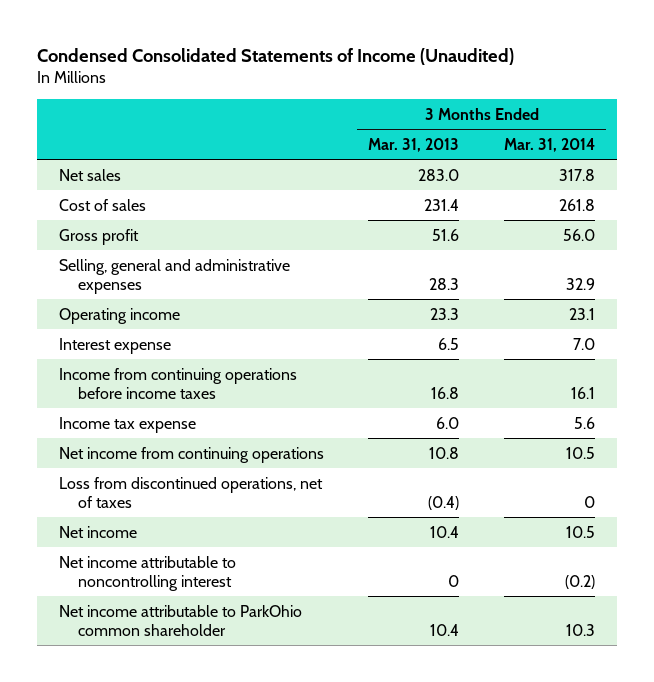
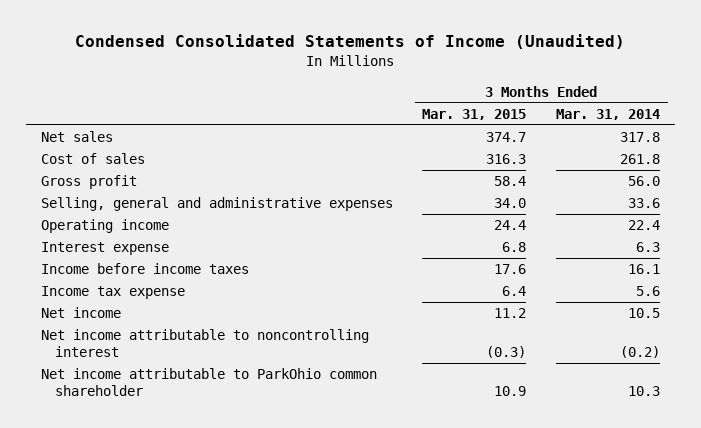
- | 3 Months Ended Mar. 31, 2013 | 3 Months Ended Mar. 31, 2014
+ | 3 Months Ended Mar. 31, 2015 | 3 Months Ended Mar. 31, 2014
- Selling, general and administrative expenses | 28.3 | 32.9
- Operating income | 23.3 | 23.1
- Interest expense | 6.5 | 7.0
- Income from continuing operations before income taxes | 16.8 | 16.1
+ Selling, general and administrative expenses | 34.0 | 33.6
+ Operating income | 24.4 | 22.4
+ Interest expense | 6.8 | 6.3
+ Income before income taxes | 17.6 | 16.1
- Net income from continuing operations | 10.8 | 10.5
- Loss from discontinued operations, net of taxes | (0.4) | 0

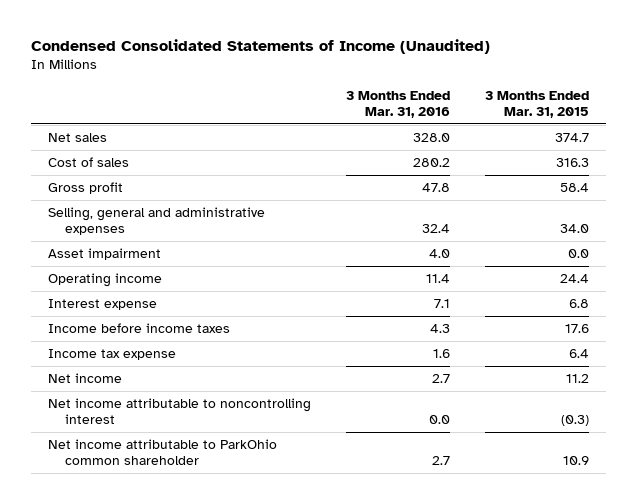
- | 3 Months Ended Mar. 31, 2015 | 3 Months Ended Mar. 31, 2014
+ | 3 Months Ended Mar. 31, 2016 | 3 Months Ended Mar. 31, 2015
+ Asset impairment | 4.0 | 0.0

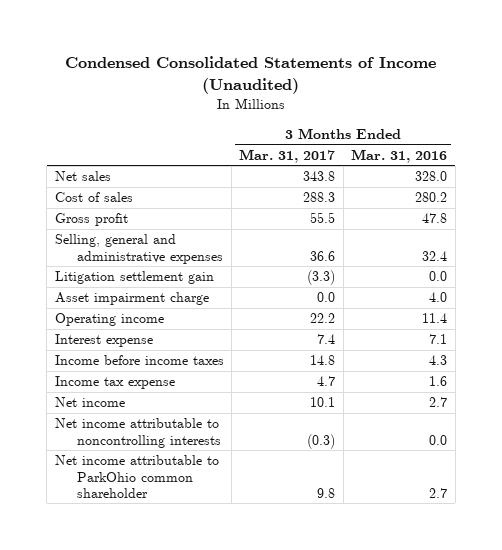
- | 3 Months Ended Mar. 31, 2016 | 3 Months Ended Mar. 31, 2015
+ | 3 Months Ended Mar. 31, 2017 | 3 Months Ended Mar. 31, 2016
- Asset impairment | 4.0 | 0.0
+ Litigation settlement gain | (3.3) | 0.0
+ Asset impairment charge | 0.0 | 4.0
- Net income attributable to noncontrolling interest | 0.0 | (0.3)
+ Net income attributable to noncontrolling interests | (0.3) | 0.0

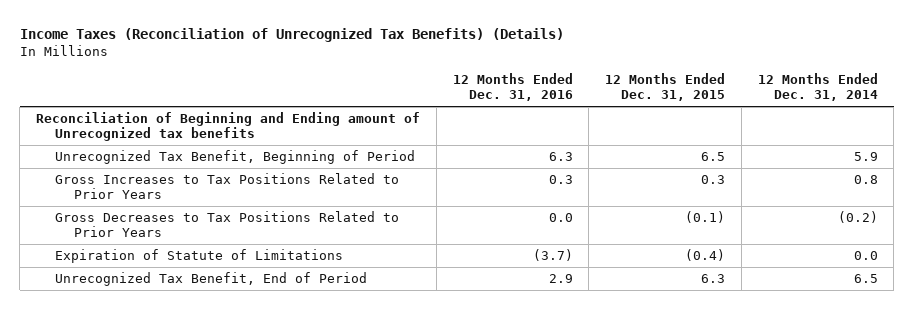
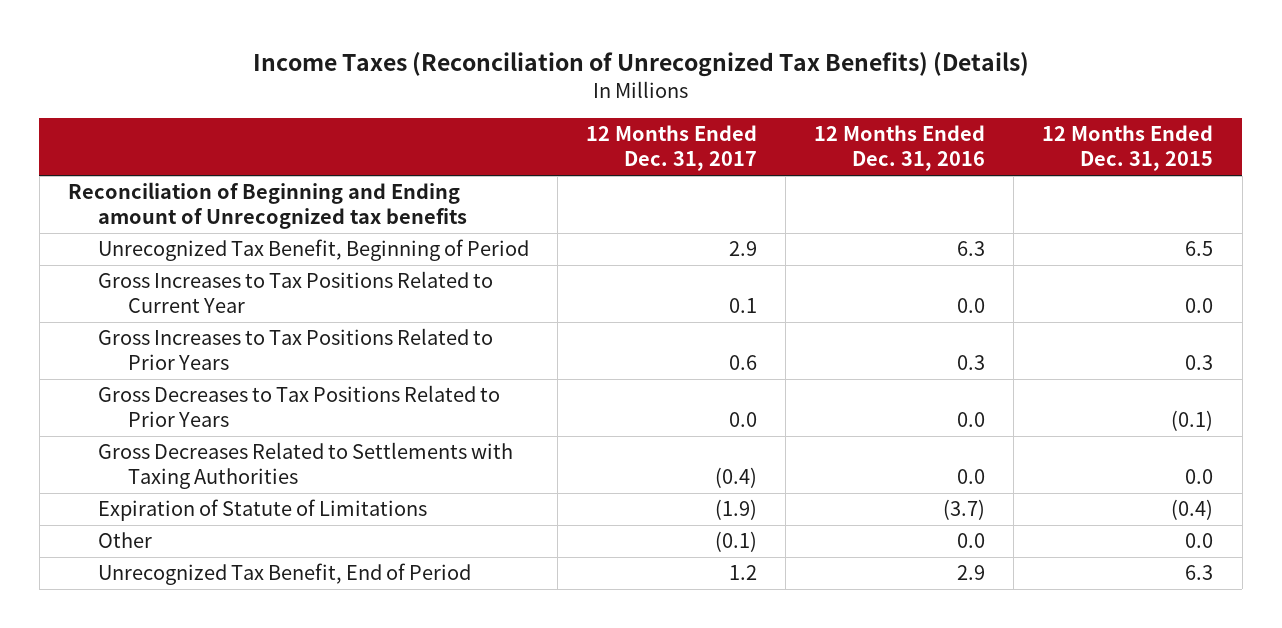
- | 12 Months Ended Dec. 31, 2016 | 12 Months Ended Dec. 31, 2015 | 12 Months Ended Dec. 31, 2014
+ | 12 Months Ended Dec. 31, 2017 | 12 Months Ended Dec. 31, 2016 | 12 Months Ended Dec. 31, 2015
+ Gross Increases to Tax Positions Related to Current Year | 0.1 | 0.0 | 0.0
+ Gross Decreases Related to Settlements with Taxing Authorities | (0.4) | 0.0 | 0.0
+ Other | (0.1) | 0.0 | 0.0

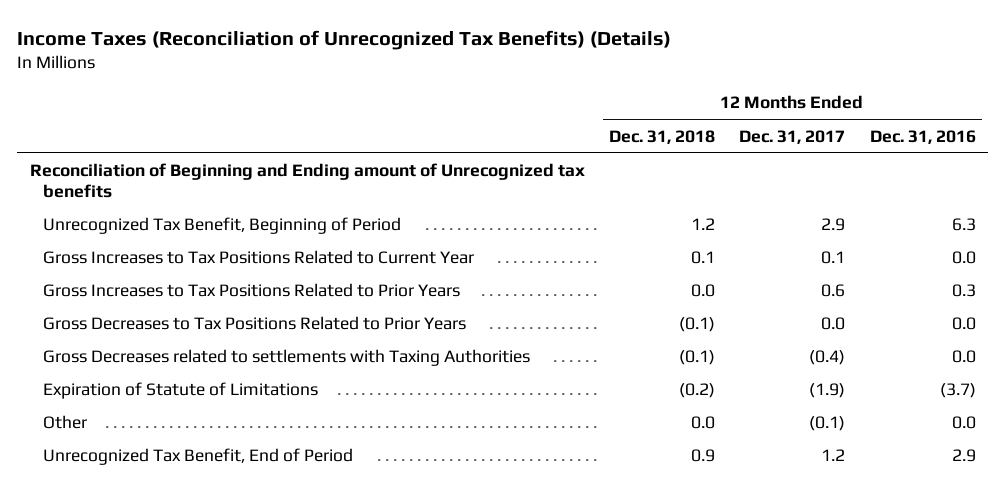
- | 12 Months Ended Dec. 31, 2017 | 12 Months Ended Dec. 31, 2016 | 12 Months Ended Dec. 31, 2015
+ | 12 Months Ended Dec. 31, 2018 | 12 Months Ended Dec. 31, 2017 | 12 Months Ended Dec. 31, 2016
- Gross Decreases Related to Settlements with Taxing Authorities | (0.4) | 0.0 | 0.0
+ Gross Decreases related to settlements with Taxing Authorities | (0.1) | (0.4) | 0.0

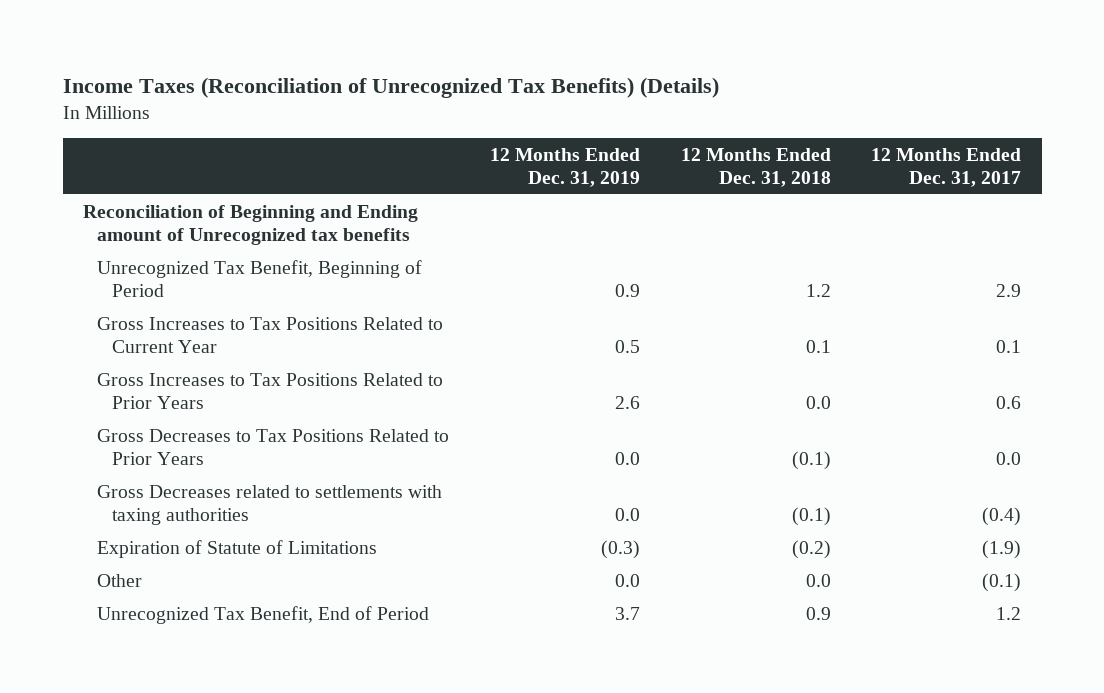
- | 12 Months Ended Dec. 31, 2018 | 12 Months Ended Dec. 31, 2017 | 12 Months Ended Dec. 31, 2016
+ | 12 Months Ended Dec. 31, 2019 | 12 Months Ended Dec. 31, 2018 | 12 Months Ended Dec. 31, 2017
- Gross Decreases related to settlements with Taxing Authorities | (0.1) | (0.4) | 0.0
+ Gross Decreases related to settlements with taxing authorities | 0.0 | (0.1) | (0.4)

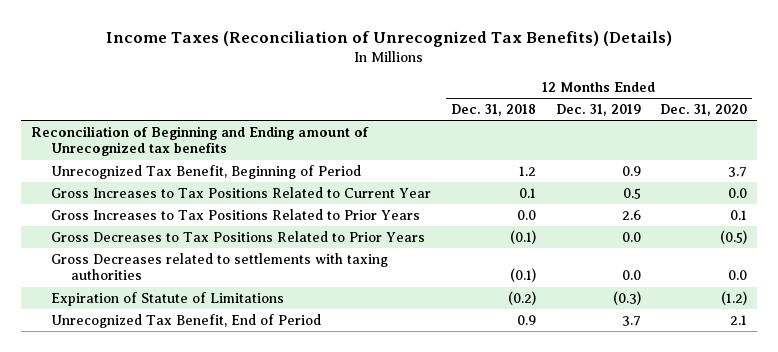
- | 12 Months Ended Dec. 31, 2019 | 12 Months Ended Dec. 31, 2018 | 12 Months Ended Dec. 31, 2017
+ | 12 Months Ended Dec. 31, 2018 | 12 Months Ended Dec. 31, 2019 | 12 Months Ended Dec. 31, 2020
- Other | 0.0 | 0.0 | (0.1)

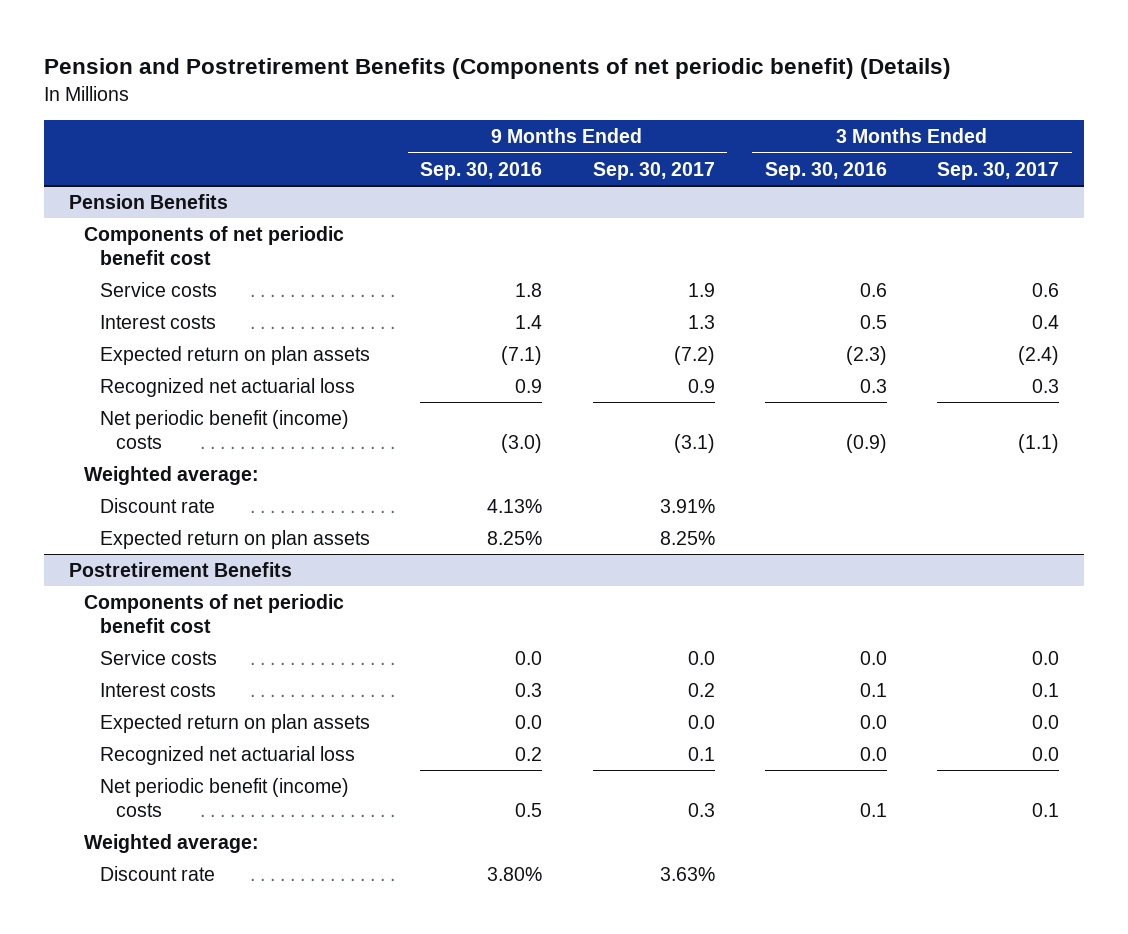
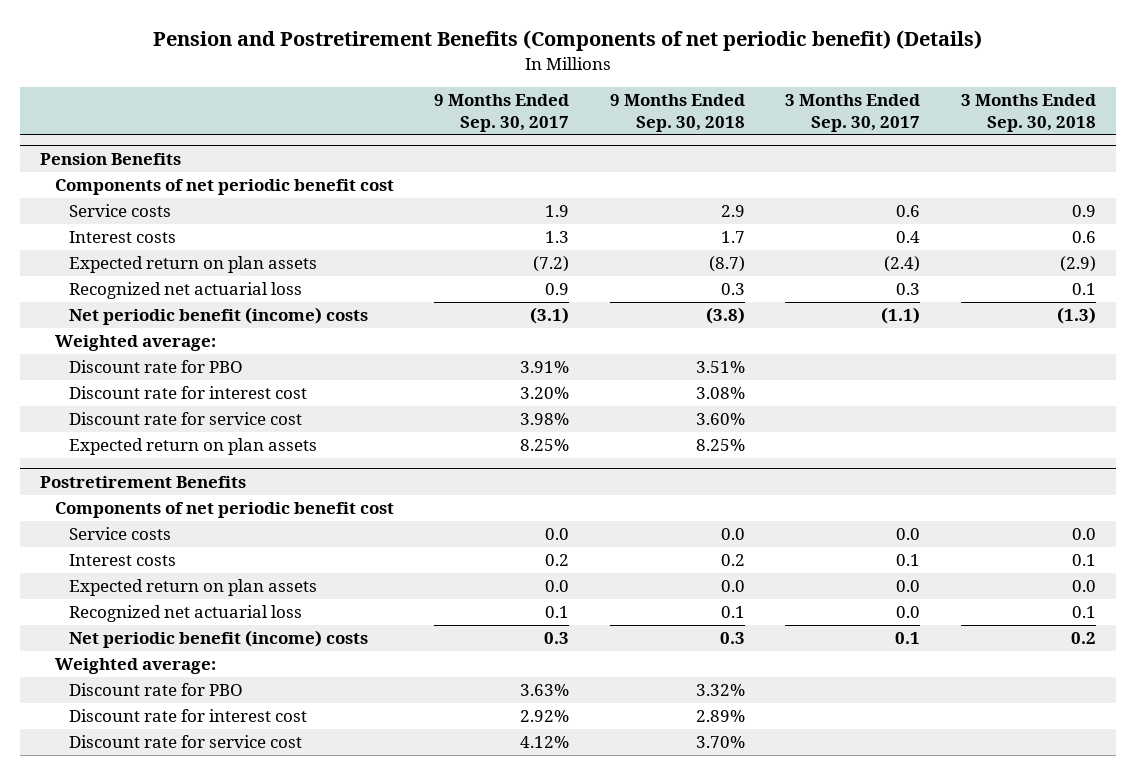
- | 9 Months Ended Sep. 30, 2016 | 9 Months Ended Sep. 30, 2017 | 3 Months Ended Sep. 30, 2016 | 3 Months Ended Sep. 30, 2017
+ | 9 Months Ended Sep. 30, 2017 | 9 Months Ended Sep. 30, 2018 | 3 Months Ended Sep. 30, 2017 | 3 Months Ended Sep. 30, 2018
@ Pension Benefits
- Discount rate | 4.13% | 3.91% | |
+ Discount rate for PBO | 3.91% | 3.51% | |
+ Discount rate for interest cost | 3.20% | 3.08% | |
+ Discount rate for service cost | 3.98% | 3.60% | |
@ Postretirement Benefits
- Discount rate | 3.80% | 3.63% | |
+ Discount rate for PBO | 3.63% | 3.32% | |
+ Discount rate for interest cost | 2.92% | 2.89% | |
+ Discount rate for service cost | 4.12% | 3.70% | |

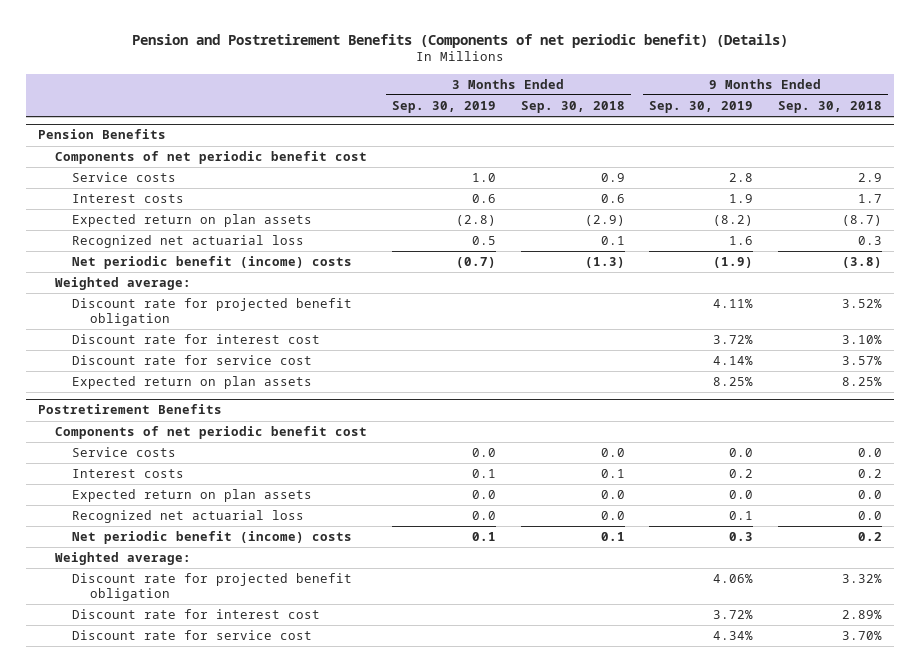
- | 9 Months Ended Sep. 30, 2017 | 9 Months Ended Sep. 30, 2018 | 3 Months Ended Sep. 30, 2017 | 3 Months Ended Sep. 30, 2018
+ | 3 Months Ended Sep. 30, 2019 | 3 Months Ended Sep. 30, 2018 | 9 Months Ended Sep. 30, 2019 | 9 Months Ended Sep. 30, 2018
@ Pension Benefits
- Discount rate for PBO | 3.91% | 3.51% | |
- Discount rate for interest cost | 3.20% | 3.08% | |
- Discount rate for service cost | 3.98% | 3.60% | |
+ Discount rate for projected benefit obligation | | | 4.11% | 3.52%
+ Discount rate for interest cost | | | 3.72% | 3.10%
+ Discount rate for service cost | | | 4.14% | 3.57%
@ Postretirement Benefits
- Recognized net actuarial loss | 0.1 | 0.1 | 0.0 | 0.1
- Net periodic benefit (income) costs | 0.3 | 0.3 | 0.1 | 0.2
+ Recognized net actuarial loss | 0.0 | 0.0 | 0.1 | 0.0
+ Net periodic benefit (income) costs | 0.1 | 0.1 | 0.3 | 0.2
- Discount rate for PBO | 3.63% | 3.32% | |
+ Discount rate for projected benefit obligation | | | 4.06% | 3.32%

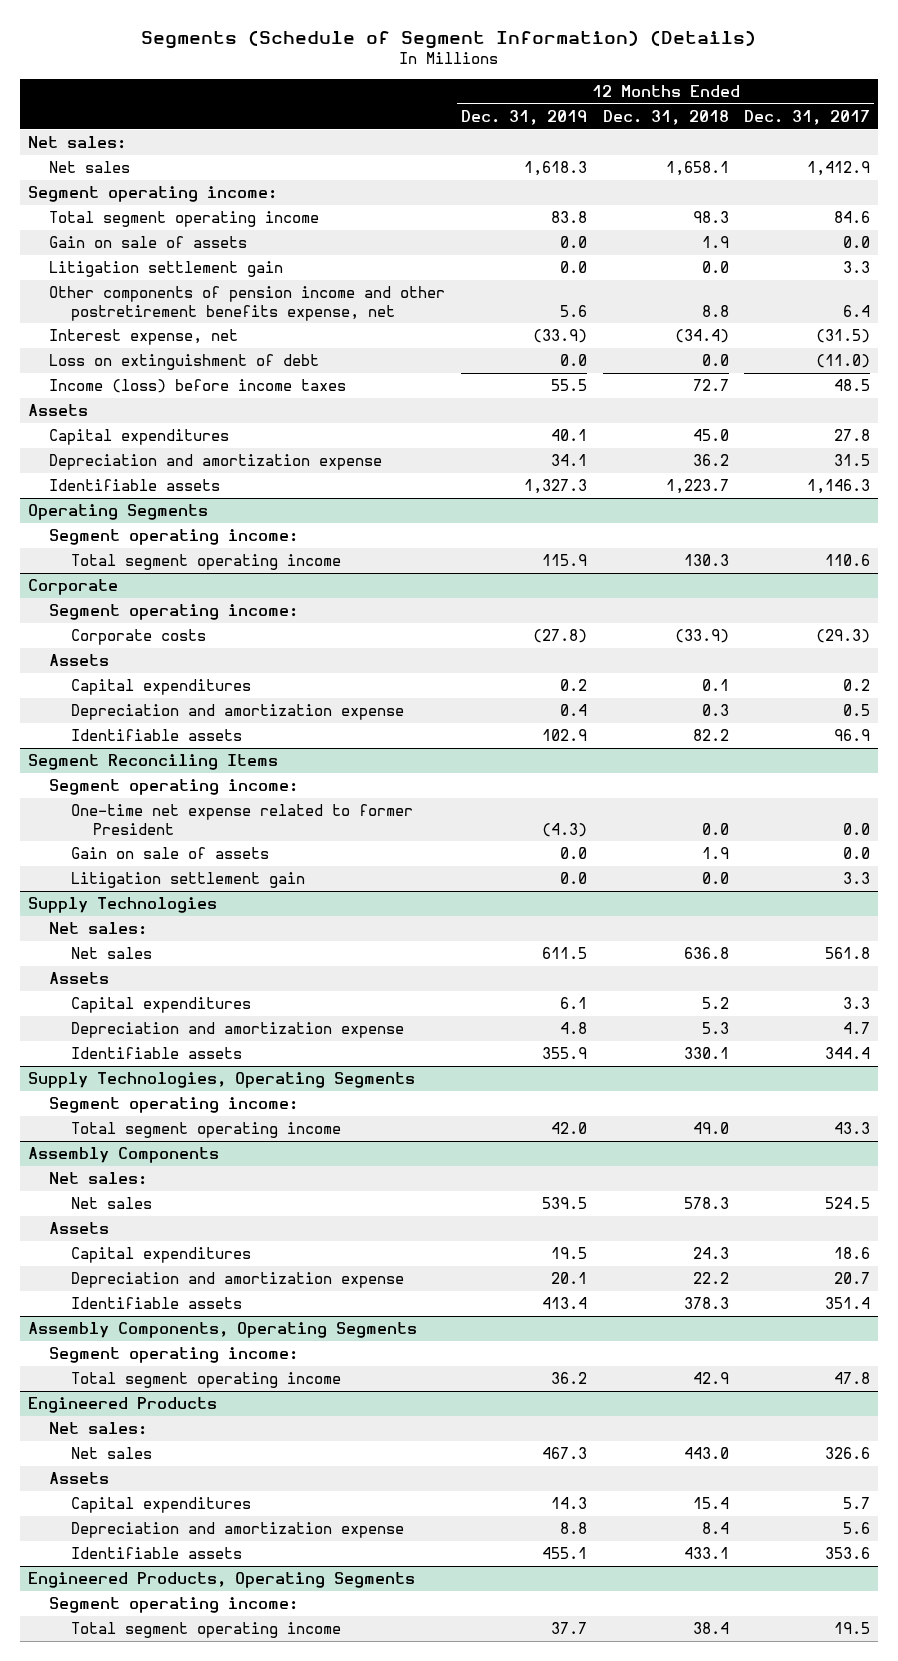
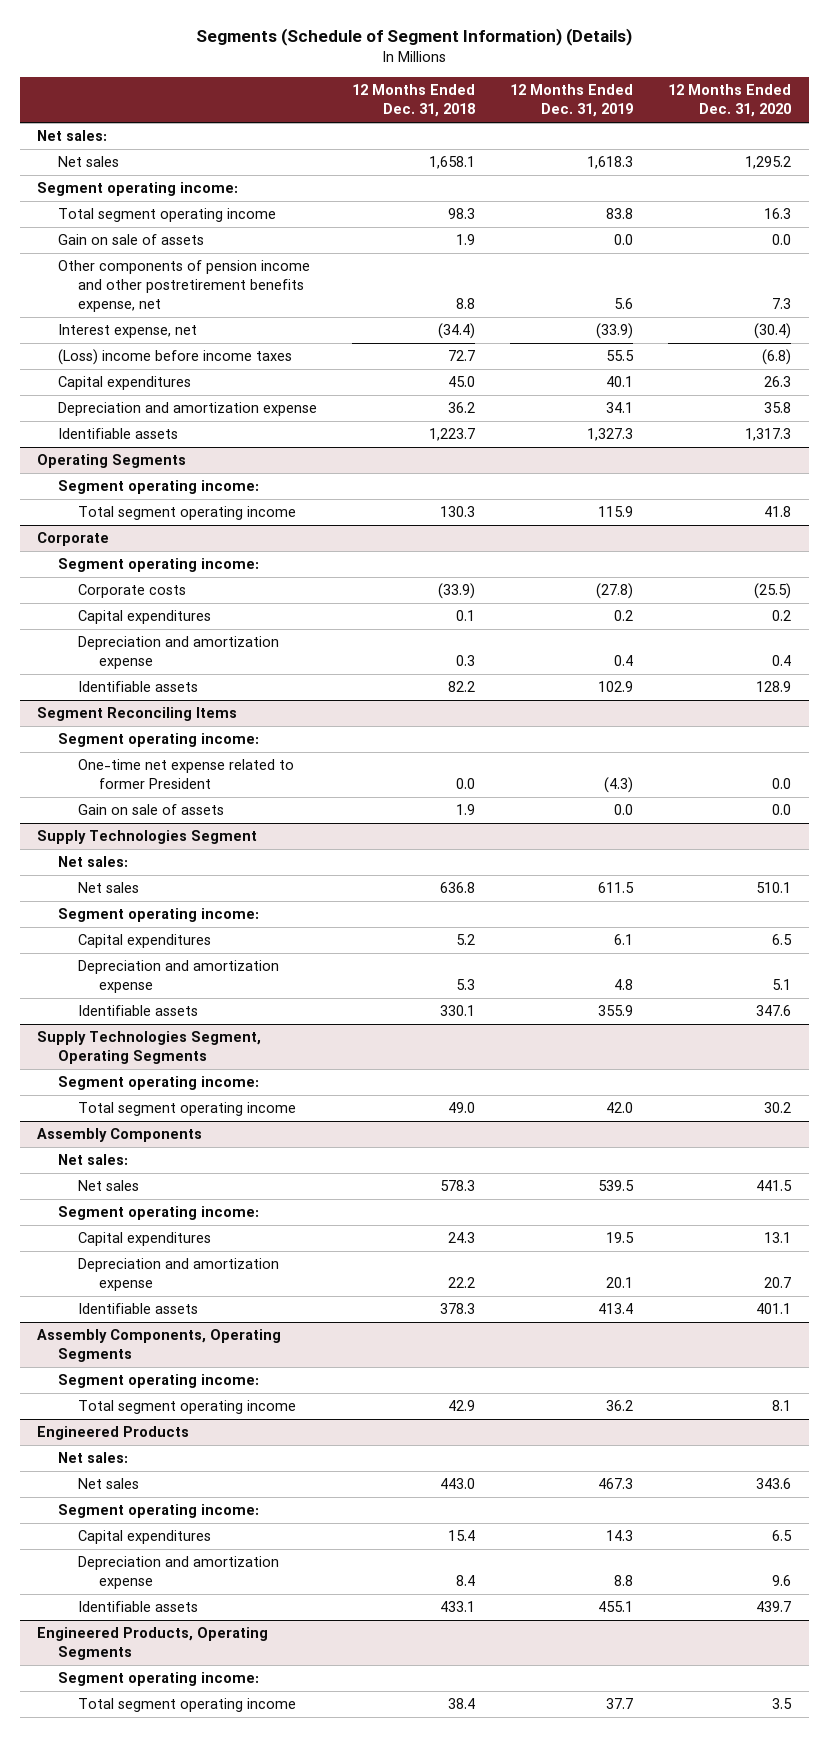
- | 12 Months Ended Dec. 31, 2019 | 12 Months Ended Dec. 31, 2018 | 12 Months Ended Dec. 31, 2017
+ | 12 Months Ended Dec. 31, 2018 | 12 Months Ended Dec. 31, 2019 | 12 Months Ended Dec. 31, 2020
- Litigation settlement gain | 0.0 | 0.0 | 3.3
- Loss on extinguishment of debt | 0.0 | 0.0 | (11.0)
- Income (loss) before income taxes | 55.5 | 72.7 | 48.5
- Assets
+ (Loss) income before income taxes | 72.7 | 55.5 | (6.8)
@ Corporate
- Assets
@ Segment Reconciling Items
- Litigation settlement gain | 0.0 | 0.0 | 3.3
- Supply Technologies
+ Supply Technologies Segment
- Assets
+ Segment operating income:
- Supply Technologies, Operating Segments
+ Supply Technologies Segment, Operating Segments
@ Assembly Components
- Assets
+ Segment operating income:
@ Engineered Products
- Assets
+ Segment operating income:

